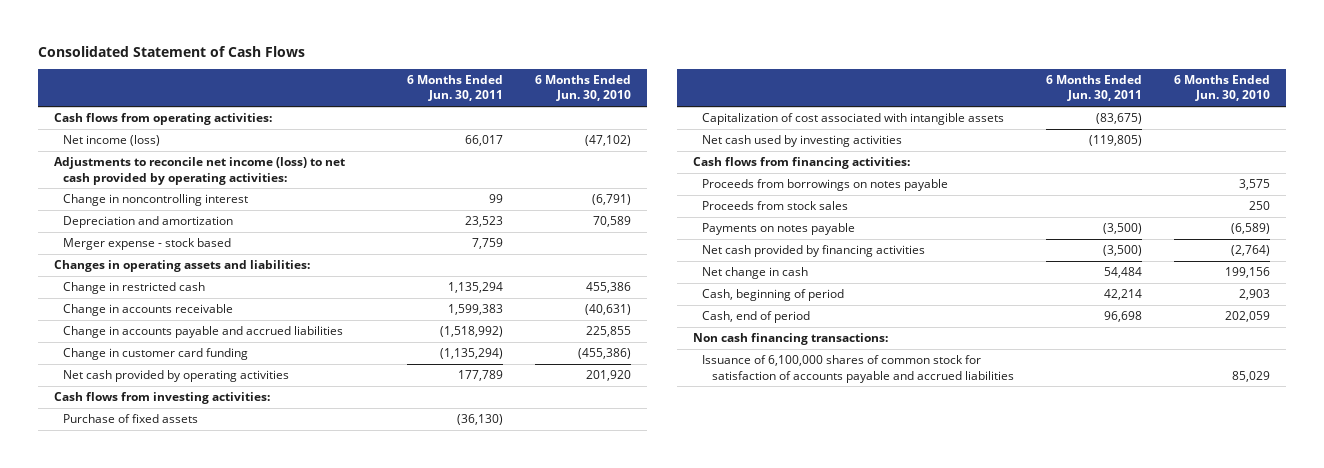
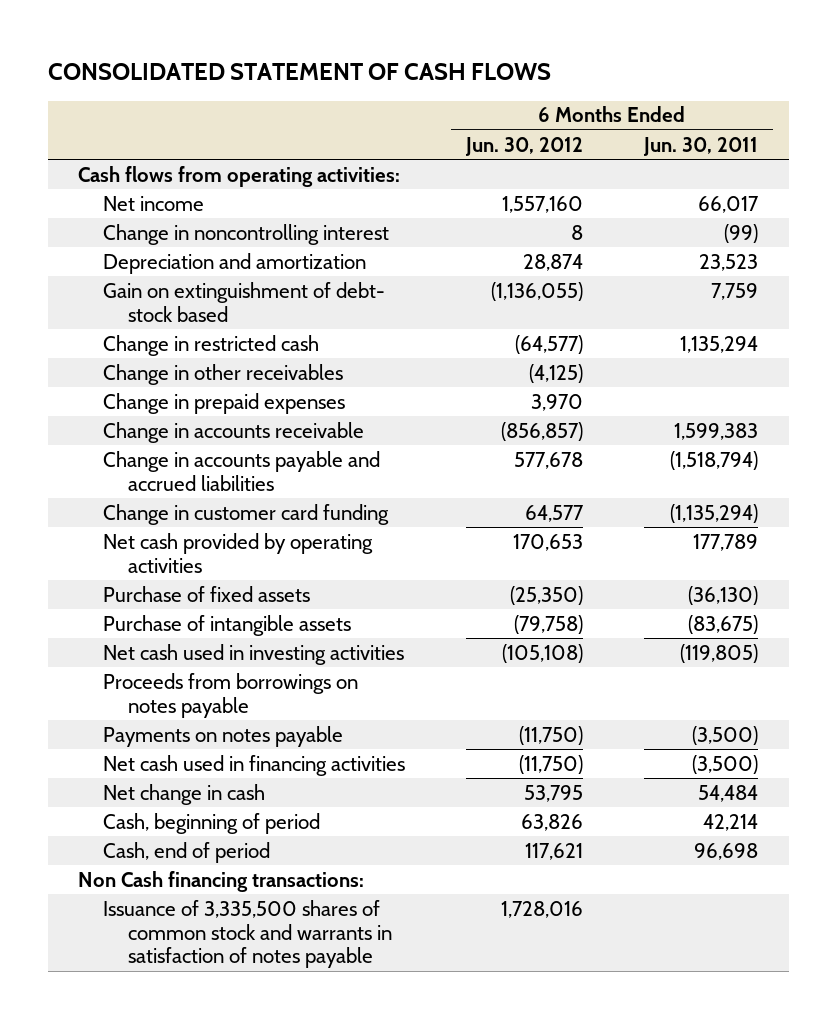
- Consolidated Statement of Cash Flows
+ CONSOLIDATED STATEMENT OF CASH FLOWS
- | 6 Months Ended Jun. 30, 2011 | 6 Months Ended Jun. 30, 2010
+ | 6 Months Ended Jun. 30, 2012 | 6 Months Ended Jun. 30, 2011
- Net income (loss) | 66,017 | (47,102)
- Adjustments to reconcile net income (loss) to net cash provided by operating activities:
- Change in noncontrolling interest | 99 | (6,791)
+ Net income | 1,557,160 | 66,017
+ Change in noncontrolling interest | 8 | (99)
- Merger expense - stock based | 7,759 |
- Changes in operating assets and liabilities:
+ Gain on extinguishment of debt- stock based | (1,136,055) | 7,759
+ Change in other receivables | (4,125) |
+ Change in prepaid expenses | 3,970 |
- Change in accounts payable and accrued liabilities | (1,518,992) | 225,855
+ Change in accounts payable and accrued liabilities | 577,678 | (1,518,794)
- Cash flows from investing activities:
- Capitalization of cost associated with intangible assets | (83,675) |
- Net cash used by investing activities | (119,805) |
- Cash flows from financing activities:
+ Purchase of intangible assets | (79,758) | (83,675)
+ Net cash used in investing activities | (105,108) | (119,805)
- Proceeds from stock sales | | 250
- Net cash provided by financing activities | (3,500) | (2,764)
+ Net cash used in financing activities | (11,750) | (3,500)
- Non cash financing transactions:
- Issuance of 6,100,000 shares of common stock for satisfaction of accounts payable and accrued liabilities | | 85,029
+ Non Cash financing transactions:
+ Issuance of 3,335,500 shares of common stock and warrants in satisfaction of notes payable | 1,728,016 |

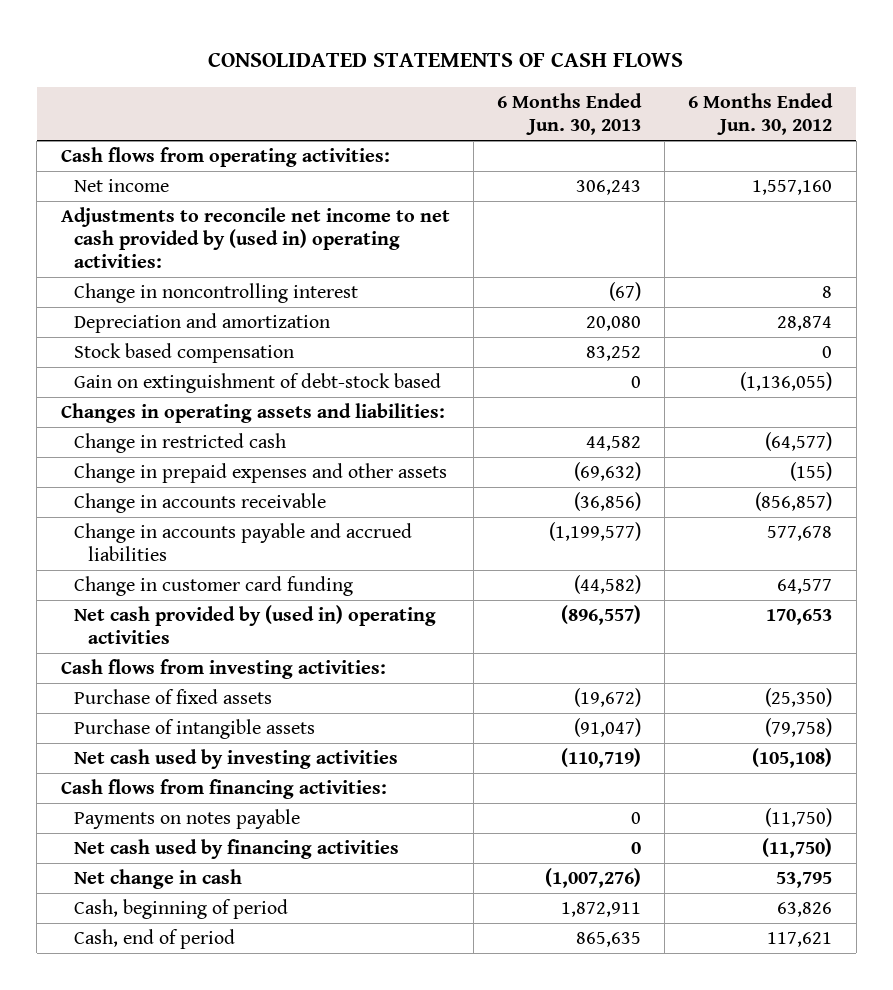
- CONSOLIDATED STATEMENT OF CASH FLOWS
+ CONSOLIDATED STATEMENTS OF CASH FLOWS
- | 6 Months Ended Jun. 30, 2012 | 6 Months Ended Jun. 30, 2011
+ | 6 Months Ended Jun. 30, 2013 | 6 Months Ended Jun. 30, 2012
+ Adjustments to reconcile net income to net cash provided by (used in) operating activities:
- Gain on extinguishment of debt- stock based | (1,136,055) | 7,759
+ Stock based compensation | 83,252 | 0
+ Gain on extinguishment of debt-stock based | 0 | (1,136,055)
+ Changes in operating assets and liabilities:
- Change in other receivables | (4,125) |
- Change in prepaid expenses | 3,970 |
+ Change in prepaid expenses and other assets | (69,632) | (155)
- Net cash provided by operating activities | 170,653 | 177,789
+ Net cash provided by (used in) operating activities | (896,557) | 170,653
+ Cash flows from investing activities:
- Net cash used in investing activities | (105,108) | (119,805)
- Proceeds from borrowings on notes payable
+ Net cash used by investing activities | (110,719) | (105,108)
+ Cash flows from financing activities:
- Net cash used in financing activities | (11,750) | (3,500)
+ Net cash used by financing activities | 0 | (11,750)
- Non Cash financing transactions:
- Issuance of 3,335,500 shares of common stock and warrants in satisfaction of notes payable | 1,728,016 |

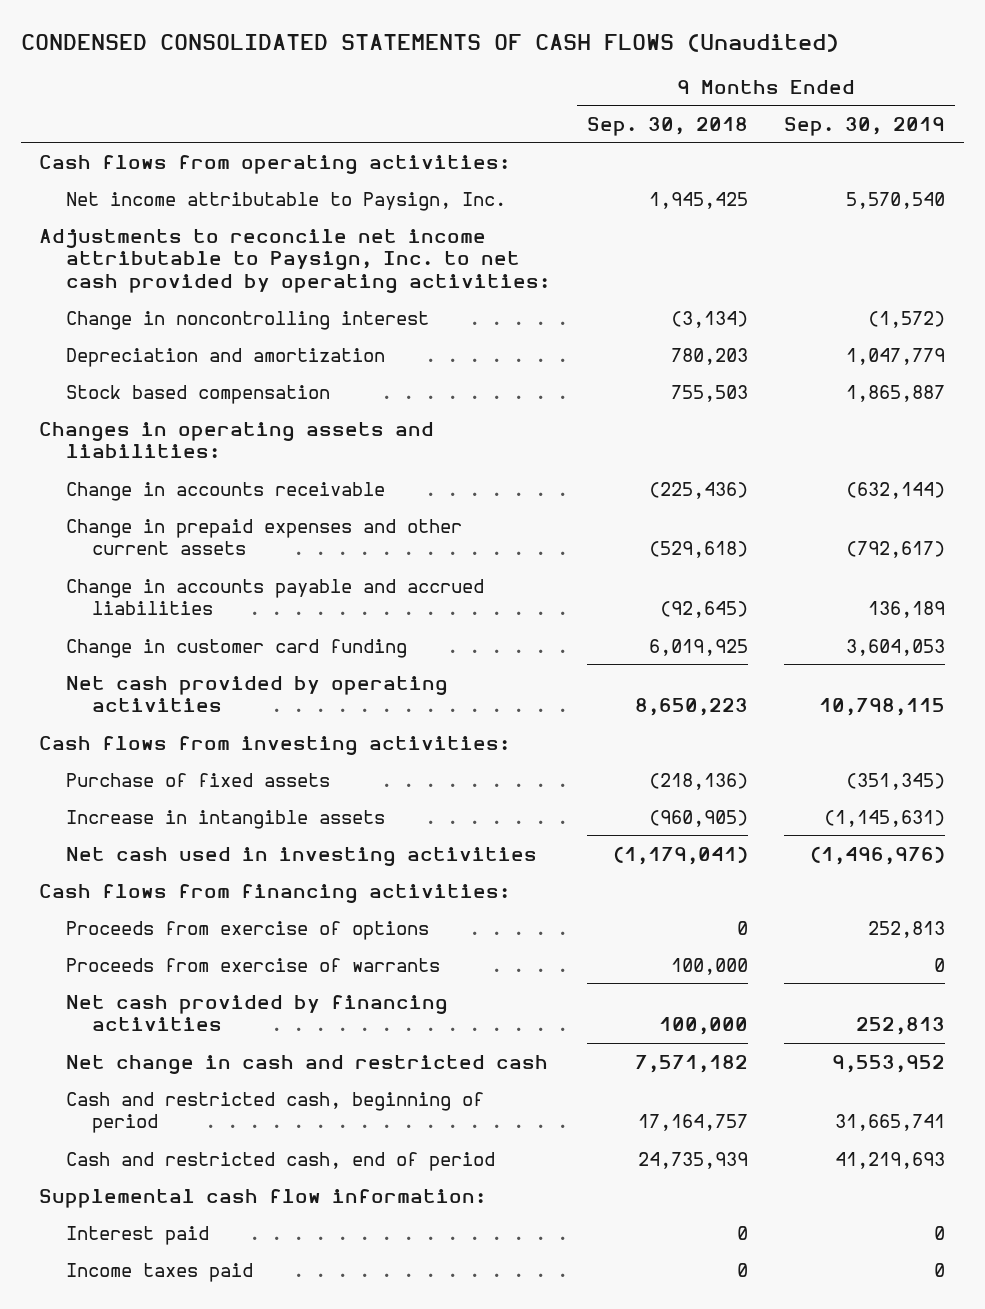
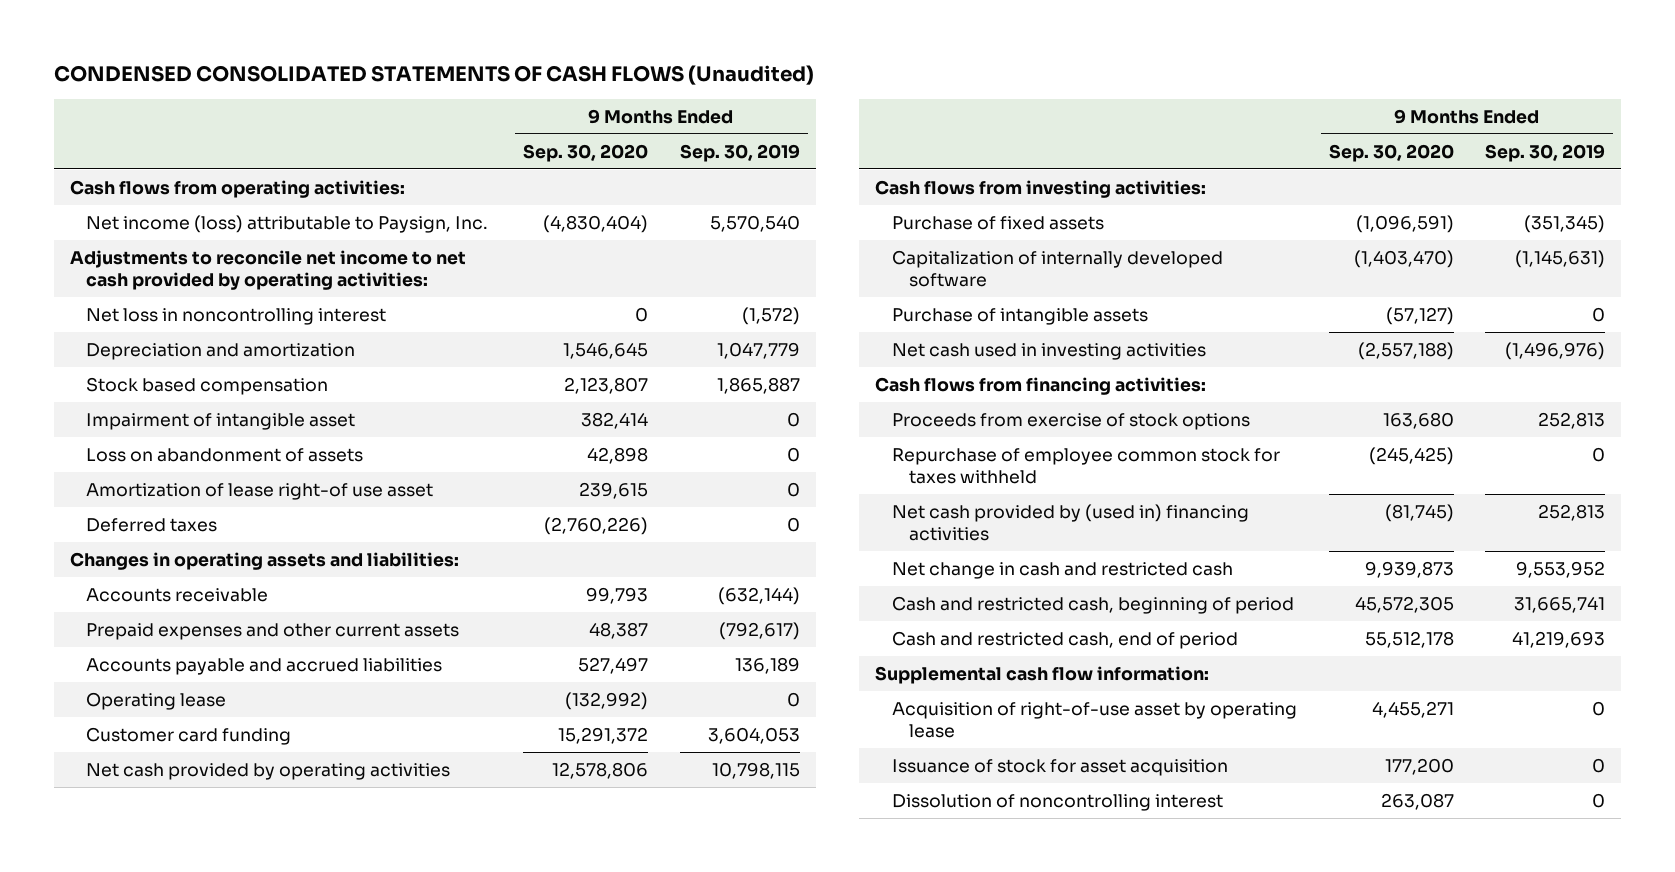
- | 9 Months Ended Sep. 30, 2018 | 9 Months Ended Sep. 30, 2019
+ | 9 Months Ended Sep. 30, 2020 | 9 Months Ended Sep. 30, 2019
- Net income attributable to Paysign, Inc. | 1,945,425 | 5,570,540
- Adjustments to reconcile net income attributable to Paysign, Inc. to net cash provided by operating activities:
- Change in noncontrolling interest | (3,134) | (1,572)
+ Net income (loss) attributable to Paysign, Inc. | (4,830,404) | 5,570,540
+ Adjustments to reconcile net income to net cash provided by operating activities:
+ Net loss in noncontrolling interest | 0 | (1,572)
+ Impairment of intangible asset | 382,414 | 0
+ Loss on abandonment of assets | 42,898 | 0
+ Amortization of lease right-of use asset | 239,615 | 0
+ Deferred taxes | (2,760,226) | 0
- Change in accounts receivable | (225,436) | (632,144)
- Change in prepaid expenses and other current assets | (529,618) | (792,617)
- Change in accounts payable and accrued liabilities | (92,645) | 136,189
- Change in customer card funding | 6,019,925 | 3,604,053
+ Accounts receivable | 99,793 | (632,144)
+ Prepaid expenses and other current assets | 48,387 | (792,617)
+ Accounts payable and accrued liabilities | 527,497 | 136,189
+ Operating lease | (132,992) | 0
+ Customer card funding | 15,291,372 | 3,604,053
- Increase in intangible assets | (960,905) | (1,145,631)
+ Capitalization of internally developed software | (1,403,470) | (1,145,631)
+ Purchase of intangible assets | (57,127) | 0
- Proceeds from exercise of options | 0 | 252,813
- Proceeds from exercise of warrants | 100,000 | 0
- Net cash provided by financing activities | 100,000 | 252,813
+ Proceeds from exercise of stock options | 163,680 | 252,813
+ Repurchase of employee common stock for taxes withheld | (245,425) | 0
+ Net cash provided by (used in) financing activities | (81,745) | 252,813
- Interest paid | 0 | 0
- Income taxes paid | 0 | 0
+ Acquisition of right-of-use asset by operating lease | 4,455,271 | 0
+ Issuance of stock for asset acquisition | 177,200 | 0
+ Dissolution of noncontrolling interest | 263,087 | 0

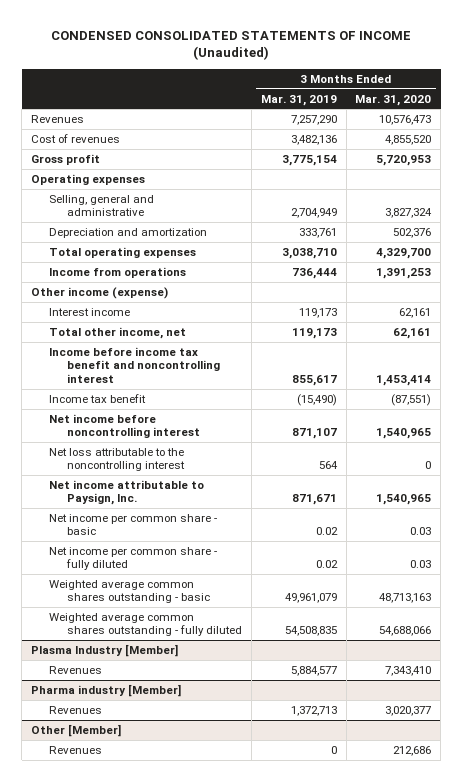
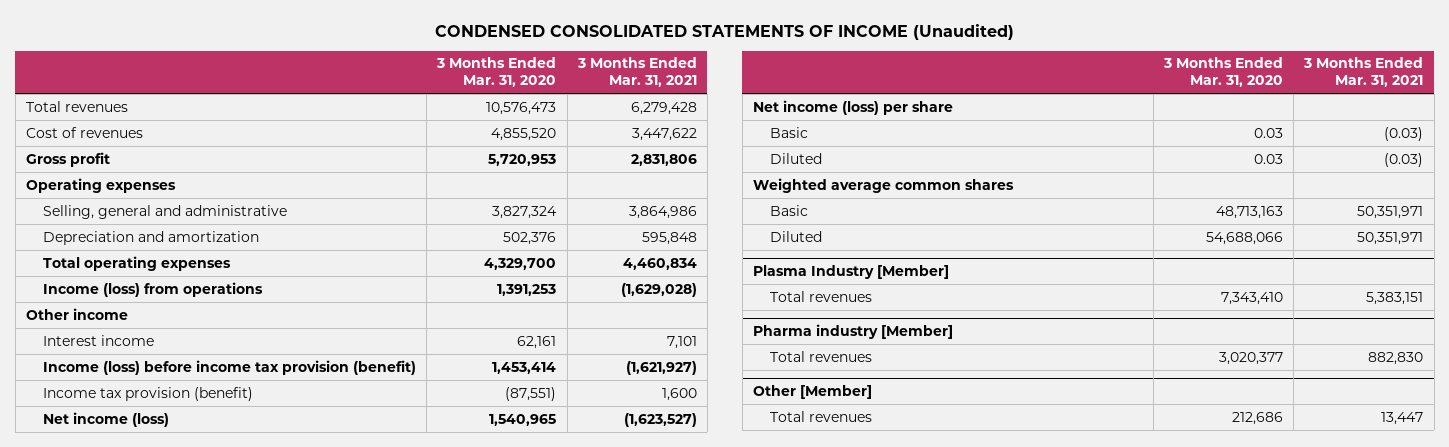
- | 3 Months Ended Mar. 31, 2019 | 3 Months Ended Mar. 31, 2020
+ | 3 Months Ended Mar. 31, 2020 | 3 Months Ended Mar. 31, 2021
- Revenues | 7,257,290 | 10,576,473
+ Total revenues | 10,576,473 | 6,279,428
- Income from operations | 736,444 | 1,391,253
- Other income (expense)
+ Income (loss) from operations | 1,391,253 | (1,629,028)
+ Other income
- Total other income, net | 119,173 | 62,161
- Income before income tax benefit and noncontrolling interest | 855,617 | 1,453,414
- Income tax benefit | (15,490) | (87,551)
- Net income before noncontrolling interest | 871,107 | 1,540,965
- Net loss attributable to the noncontrolling interest | 564 | 0
- Net income attributable to Paysign, Inc. | 871,671 | 1,540,965
- Net income per common share - basic | 0.02 | 0.03
- Net income per common share - fully diluted | 0.02 | 0.03
- Weighted average common shares outstanding - basic | 49,961,079 | 48,713,163
- Weighted average common shares outstanding - fully diluted | 54,508,835 | 54,688,066
+ Income (loss) before income tax provision (benefit) | 1,453,414 | (1,621,927)
+ Income tax provision (benefit) | (87,551) | 1,600
+ Net income (loss) | 1,540,965 | (1,623,527)
+ Net income (loss) per share
+ Basic | 0.03 | (0.03)
+ Diluted | 0.03 | (0.03)
+ Weighted average common shares
+ Basic | 48,713,163 | 50,351,971
+ Diluted | 54,688,066 | 50,351,971
@ Plasma Industry [Member]
- Revenues | 5,884,577 | 7,343,410
+ Total revenues | 7,343,410 | 5,383,151
@ Pharma industry [Member]
- Revenues | 1,372,713 | 3,020,377
+ Total revenues | 3,020,377 | 882,830
@ Other [Member]
- Revenues | 0 | 212,686
+ Total revenues | 212,686 | 13,447

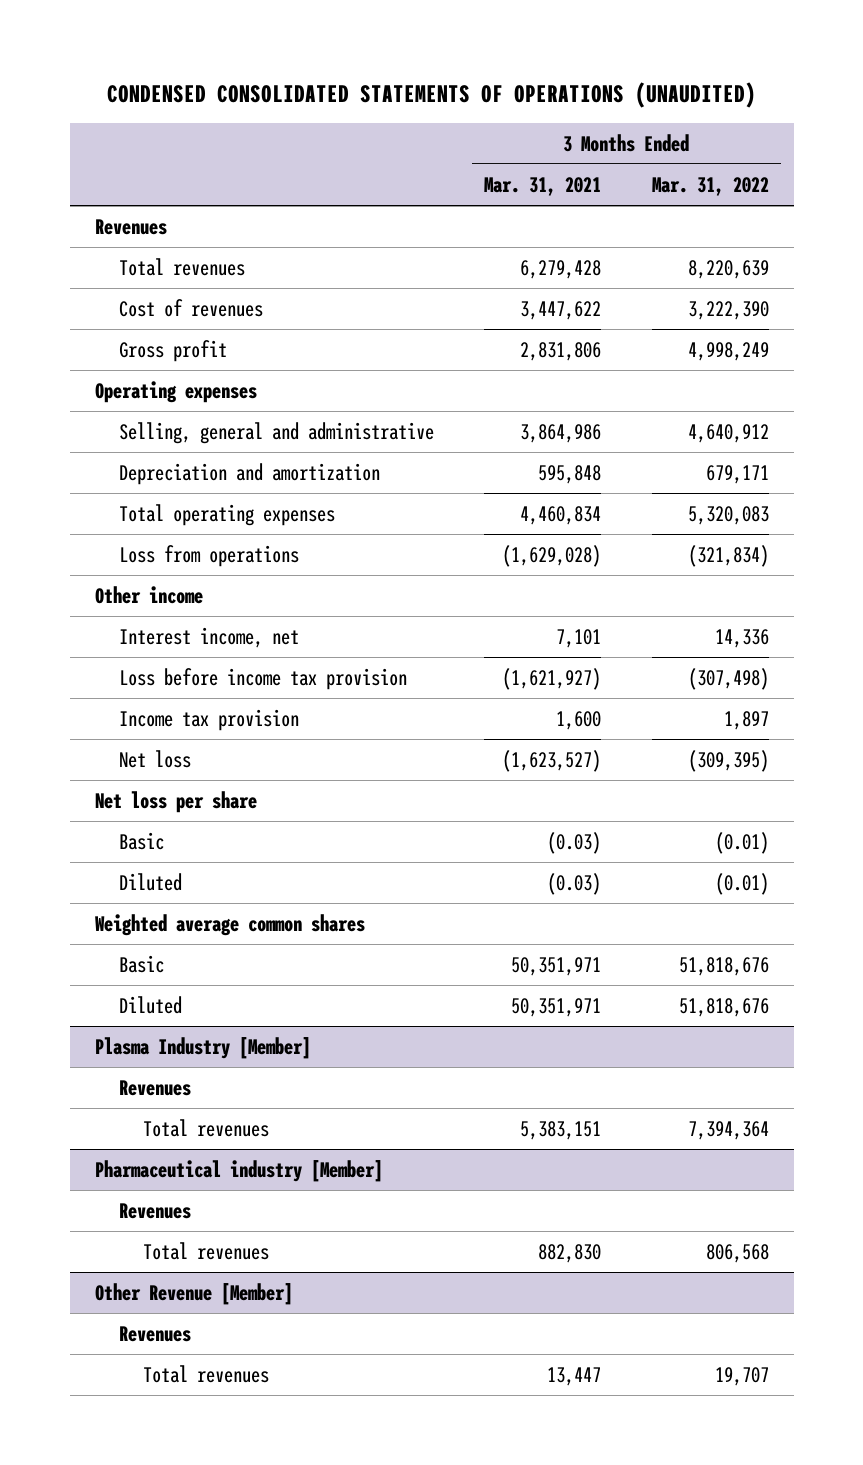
- CONDENSED CONSOLIDATED STATEMENTS OF INCOME (Unaudited)
+ CONDENSED CONSOLIDATED STATEMENTS OF OPERATIONS (UNAUDITED)
- | 3 Months Ended Mar. 31, 2020 | 3 Months Ended Mar. 31, 2021
+ | 3 Months Ended Mar. 31, 2021 | 3 Months Ended Mar. 31, 2022
+ Revenues
- Income (loss) from operations | 1,391,253 | (1,629,028)
+ Loss from operations | (1,629,028) | (321,834)
- Interest income | 62,161 | 7,101
- Income (loss) before income tax provision (benefit) | 1,453,414 | (1,621,927)
- Income tax provision (benefit) | (87,551) | 1,600
- Net income (loss) | 1,540,965 | (1,623,527)
- Net income (loss) per share
+ Interest income, net | 7,101 | 14,336
+ Loss before income tax provision | (1,621,927) | (307,498)
+ Income tax provision | 1,600 | 1,897
+ Net loss | (1,623,527) | (309,395)
+ Net loss per share
@ Plasma Industry [Member]
+ Revenues
- Pharma industry [Member]
+ Pharmaceutical industry [Member]
+ Revenues
- Other [Member]
+ Other Revenue [Member]
+ Revenues

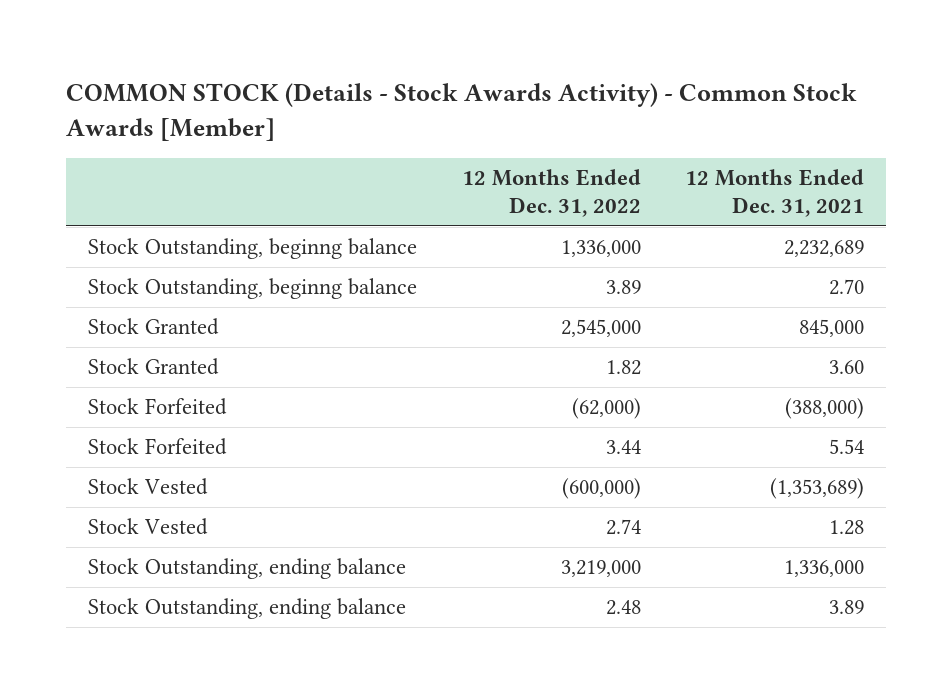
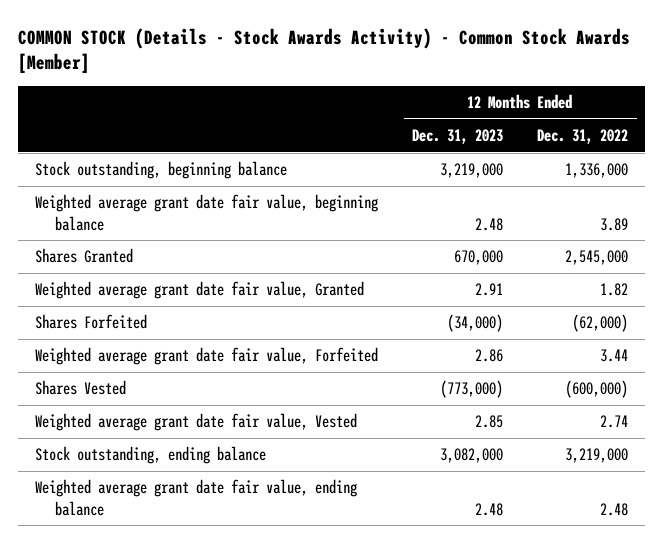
- | 12 Months Ended Dec. 31, 2022 | 12 Months Ended Dec. 31, 2021
+ | 12 Months Ended Dec. 31, 2023 | 12 Months Ended Dec. 31, 2022
- Stock Outstanding, beginng balance | 1,336,000 | 2,232,689
- Stock Outstanding, beginng balance | 3.89 | 2.70
- Stock Granted | 2,545,000 | 845,000
- Stock Granted | 1.82 | 3.60
- Stock Forfeited | (62,000) | (388,000)
- Stock Forfeited | 3.44 | 5.54
- Stock Vested | (600,000) | (1,353,689)
- Stock Vested | 2.74 | 1.28
- Stock Outstanding, ending balance | 3,219,000 | 1,336,000
- Stock Outstanding, ending balance | 2.48 | 3.89
+ Stock outstanding, beginning balance | 3,219,000 | 1,336,000
+ Weighted average grant date fair value, beginning balance | 2.48 | 3.89
+ Shares Granted | 670,000 | 2,545,000
+ Weighted average grant date fair value, Granted | 2.91 | 1.82
+ Shares Forfeited | (34,000) | (62,000)
+ Weighted average grant date fair value, Forfeited | 2.86 | 3.44
+ Shares Vested | (773,000) | (600,000)
+ Weighted average grant date fair value, Vested | 2.85 | 2.74
+ Stock outstanding, ending balance | 3,082,000 | 3,219,000
+ Weighted average grant date fair value, ending balance | 2.48 | 2.48

